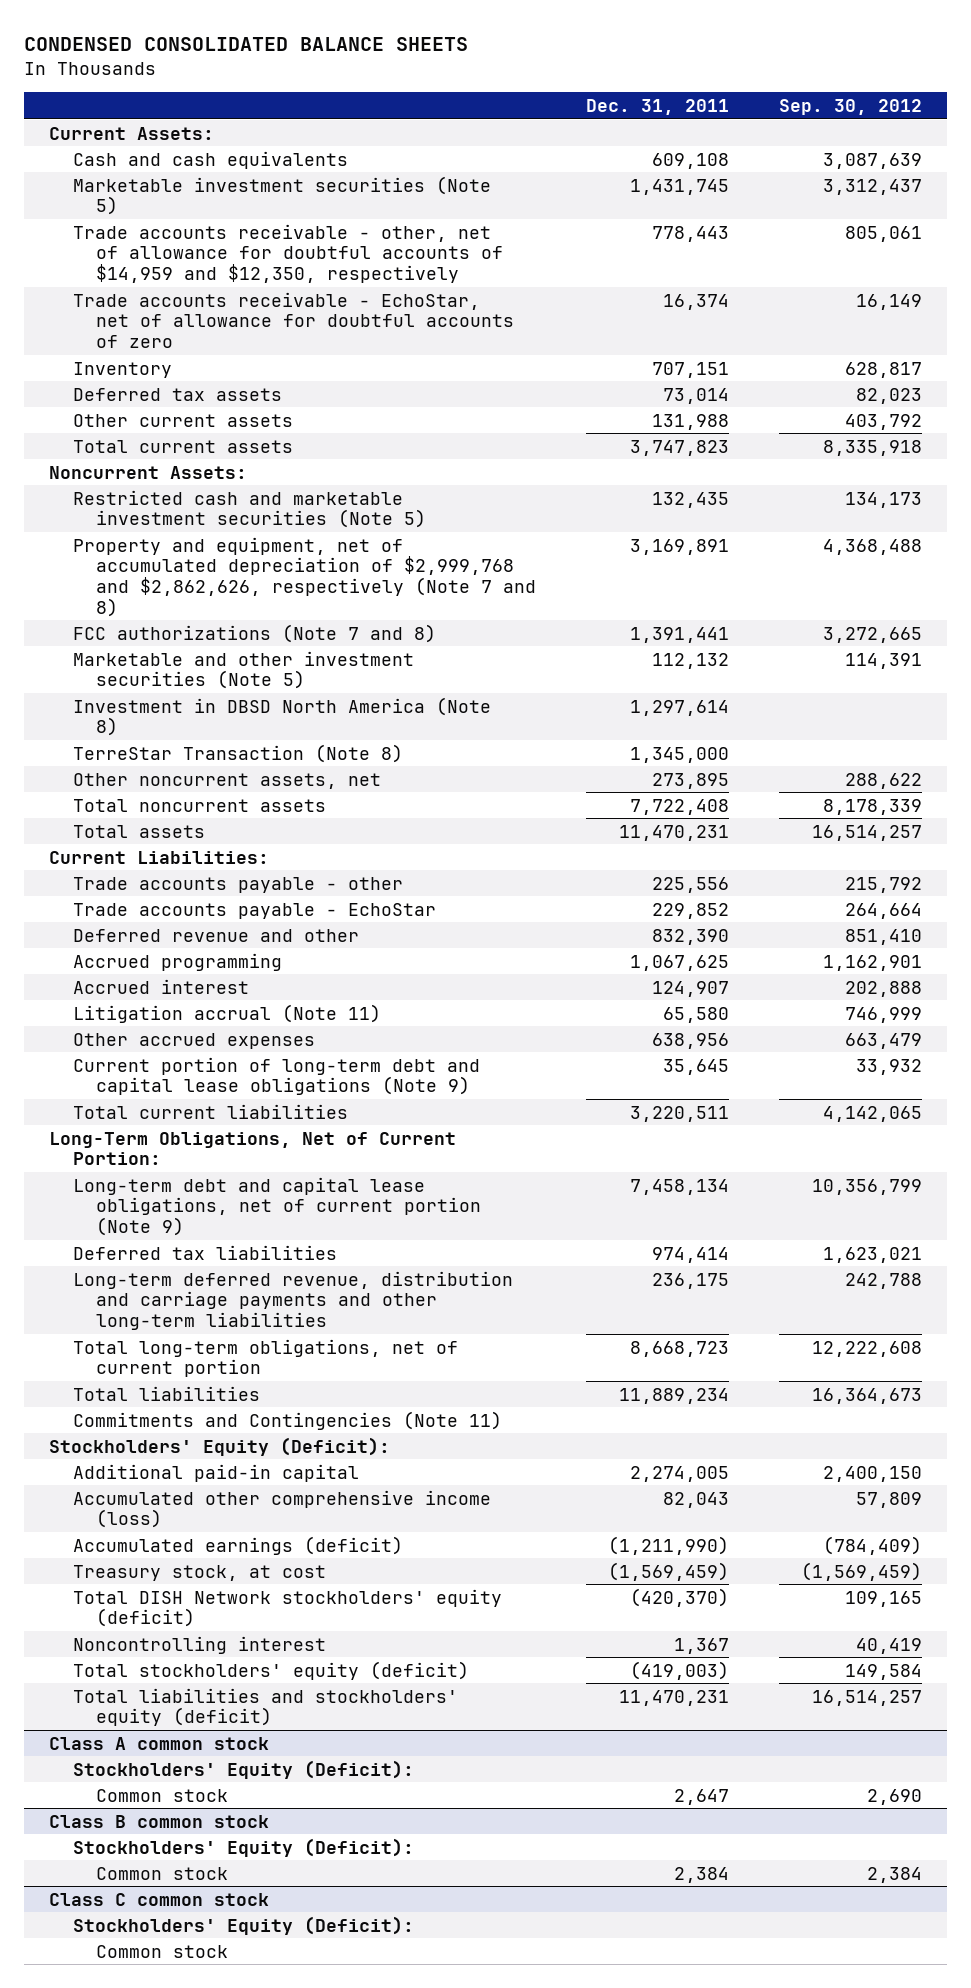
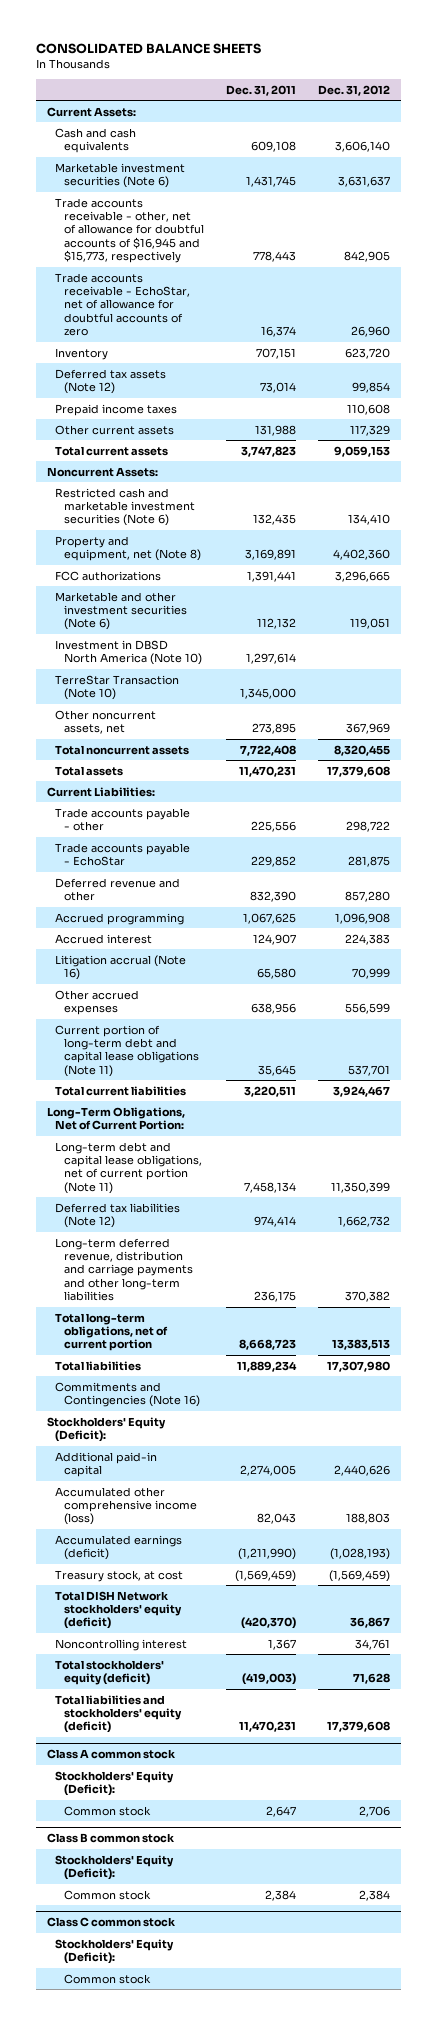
- CONDENSED CONSOLIDATED BALANCE SHEETS
+ CONSOLIDATED BALANCE SHEETS
- | Dec. 31, 2011 | Sep. 30, 2012
+ | Dec. 31, 2011 | Dec. 31, 2012
- Marketable investment securities (Note 5) | 1,431,745 | 3,312,437
- Trade accounts receivable - other, net of allowance for doubtful accounts of $14,959 and $12,350, respectively | 778,443 | 805,061
+ Marketable investment securities (Note 6) | 1,431,745 | 3,631,637
+ Trade accounts receivable - other, net of allowance for doubtful accounts of $16,945 and $15,773, respectively | 778,443 | 842,905
- Deferred tax assets | 73,014 | 82,023
+ Deferred tax assets (Note 12) | 73,014 | 99,854
+ Prepaid income taxes | | 110,608
- Restricted cash and marketable investment securities (Note 5) | 132,435 | 134,173
- Property and equipment, net of accumulated depreciation of $2,999,768 and $2,862,626, respectively (Note 7 and 8) | 3,169,891 | 4,368,488
- FCC authorizations (Note 7 and 8) | 1,391,441 | 3,272,665
- Marketable and other investment securities (Note 5) | 112,132 | 114,391
- Investment in DBSD North America (Note 8) | 1,297,614 |
- TerreStar Transaction (Note 8) | 1,345,000 |
+ Restricted cash and marketable investment securities (Note 6) | 132,435 | 134,410
+ Property and equipment, net (Note 8) | 3,169,891 | 4,402,360
+ FCC authorizations | 1,391,441 | 3,296,665
+ Marketable and other investment securities (Note 6) | 112,132 | 119,051
+ Investment in DBSD North America (Note 10) | 1,297,614 |
+ TerreStar Transaction (Note 10) | 1,345,000 |
- Litigation accrual (Note 11) | 65,580 | 746,999
+ Litigation accrual (Note 16) | 65,580 | 70,999
- Current portion of long-term debt and capital lease obligations (Note 9) | 35,645 | 33,932
+ Current portion of long-term debt and capital lease obligations (Note 11) | 35,645 | 537,701
- Long-term debt and capital lease obligations, net of current portion (Note 9) | 7,458,134 | 10,356,799
- Deferred tax liabilities | 974,414 | 1,623,021
+ Long-term debt and capital lease obligations, net of current portion (Note 11) | 7,458,134 | 11,350,399
+ Deferred tax liabilities (Note 12) | 974,414 | 1,662,732
- Commitments and Contingencies (Note 11)
+ Commitments and Contingencies (Note 16)

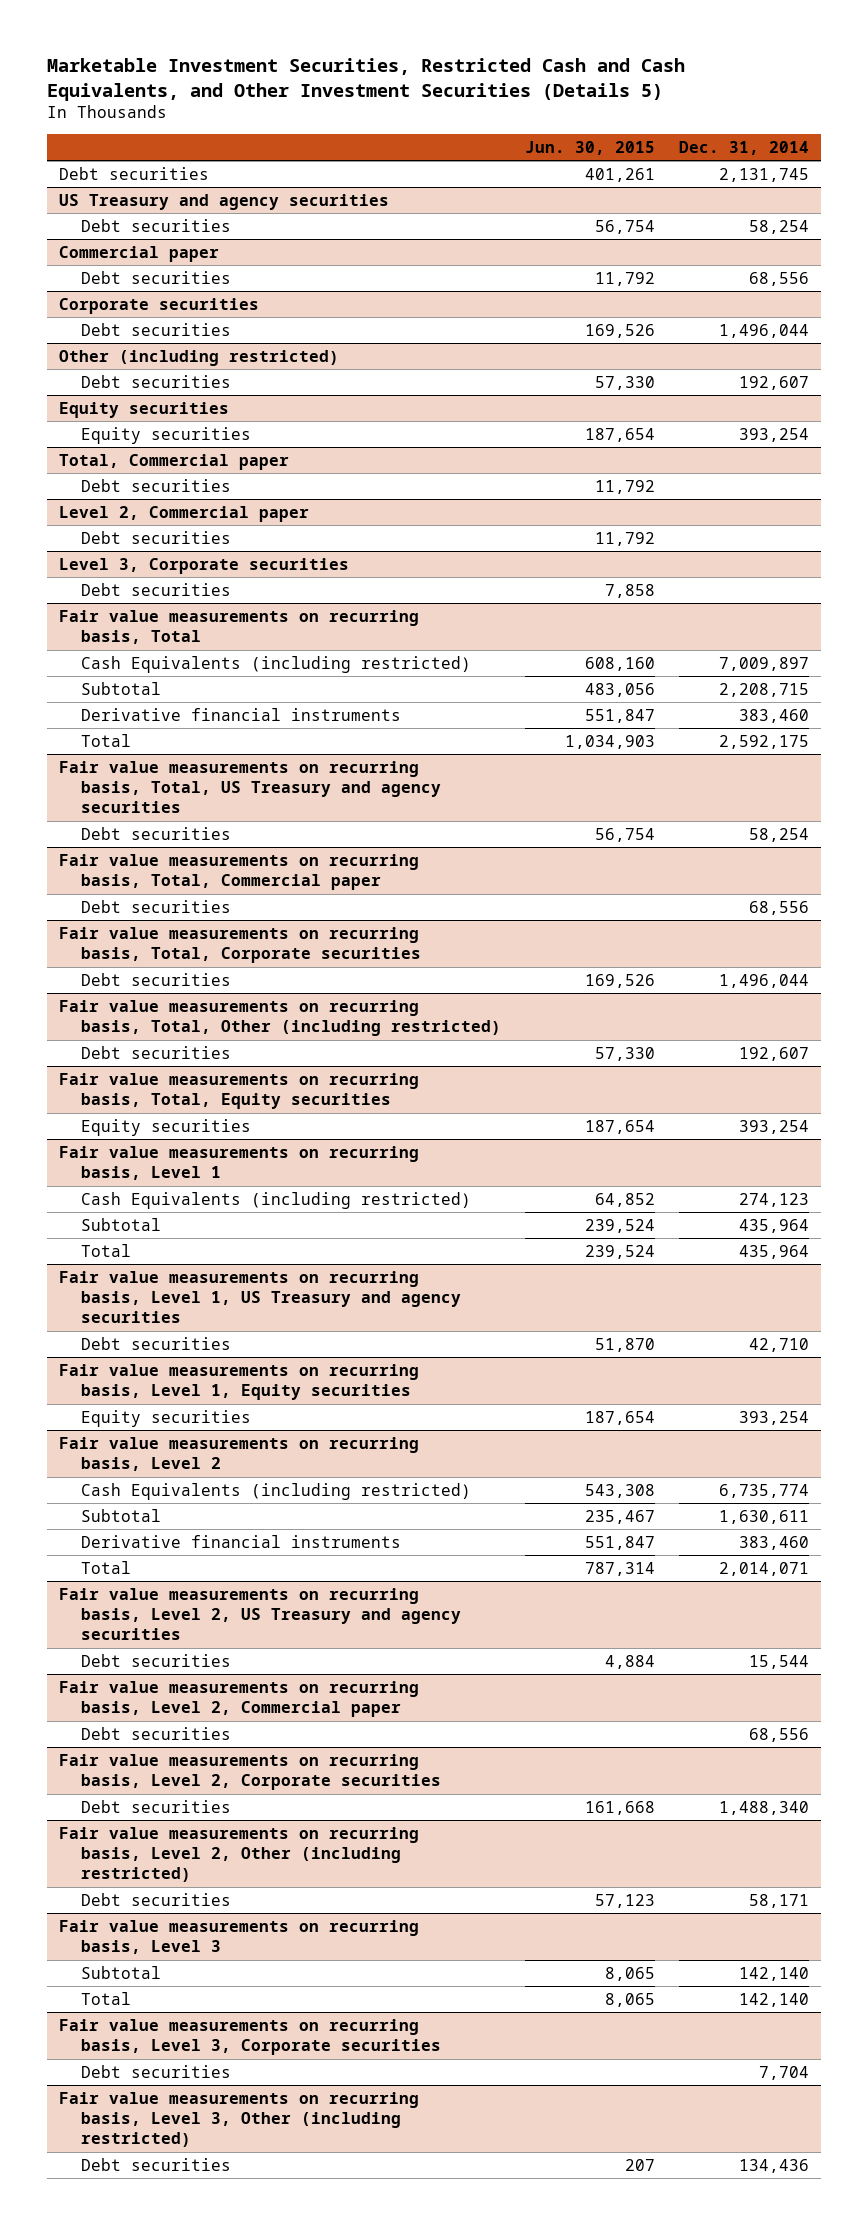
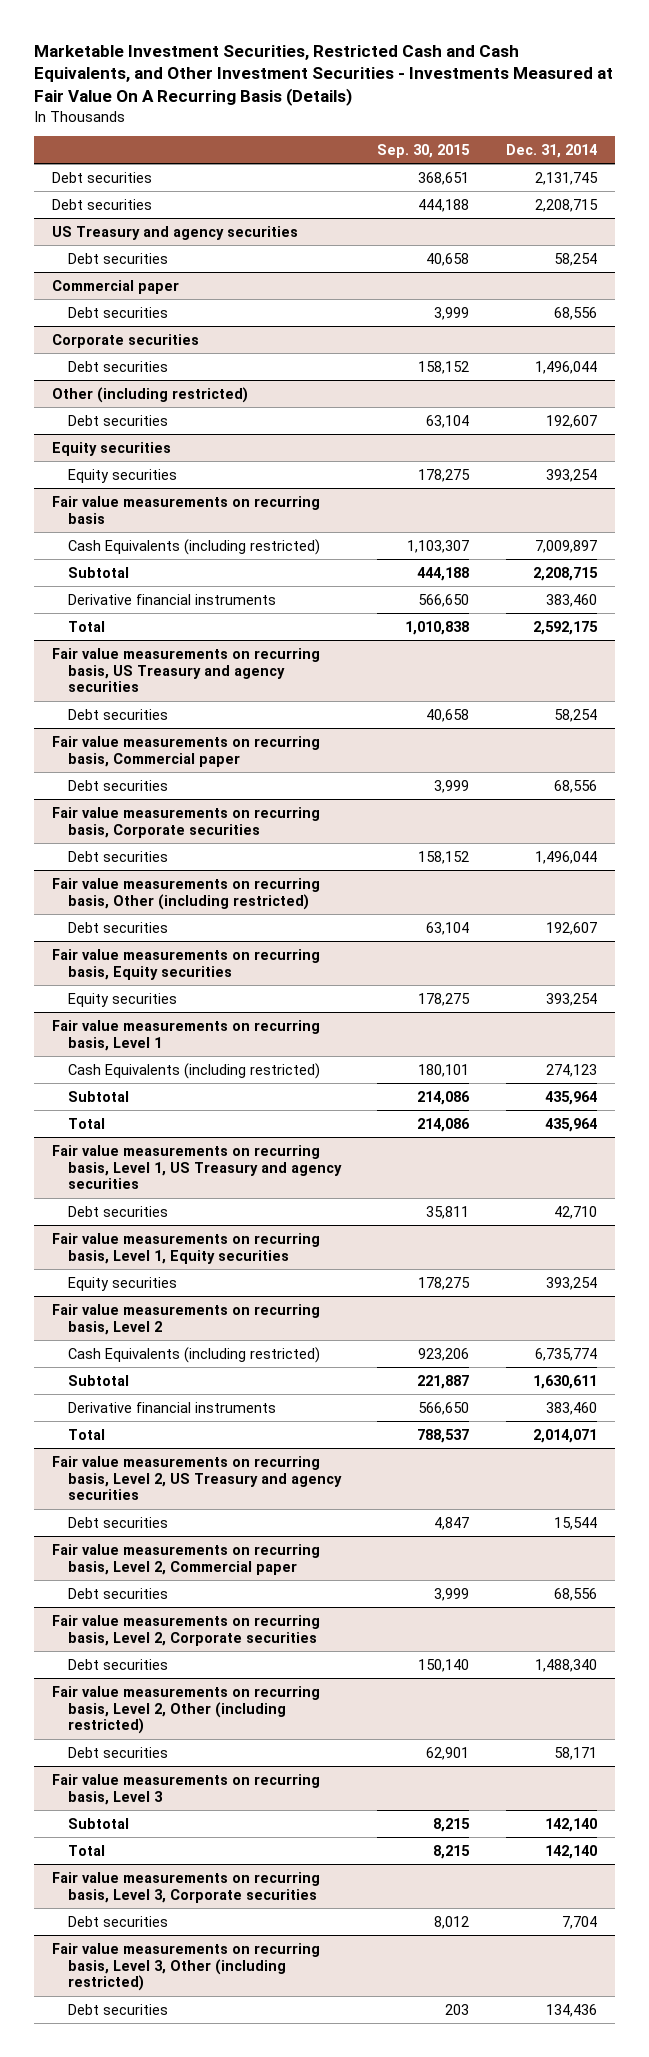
- Marketable Investment Securities, Restricted Cash and Cash Equivalents, and Other Investment Securities (Details 5)
+ Marketable Investment Securities, Restricted Cash and Cash Equivalents, and Other Investment Securities - Investments Measured at Fair Value On A Recurring Basis (Details)
- | Jun. 30, 2015 | Dec. 31, 2014
+ | Sep. 30, 2015 | Dec. 31, 2014
+ Debt securities | 444,188 | 2,208,715
- Total, Commercial paper
- Debt securities | 11,792 |
- Level 2, Commercial paper
- Debt securities | 11,792 |
- Level 3, Corporate securities
- Debt securities | 7,858 |
- Fair value measurements on recurring basis, Total
+ Fair value measurements on recurring basis
- Fair value measurements on recurring basis, Total, US Treasury and agency securities
+ Fair value measurements on recurring basis, US Treasury and agency securities
- Fair value measurements on recurring basis, Total, Commercial paper
+ Fair value measurements on recurring basis, Commercial paper
- Fair value measurements on recurring basis, Total, Corporate securities
+ Fair value measurements on recurring basis, Corporate securities
- Fair value measurements on recurring basis, Total, Other (including restricted)
+ Fair value measurements on recurring basis, Other (including restricted)
- Fair value measurements on recurring basis, Total, Equity securities
+ Fair value measurements on recurring basis, Equity securities

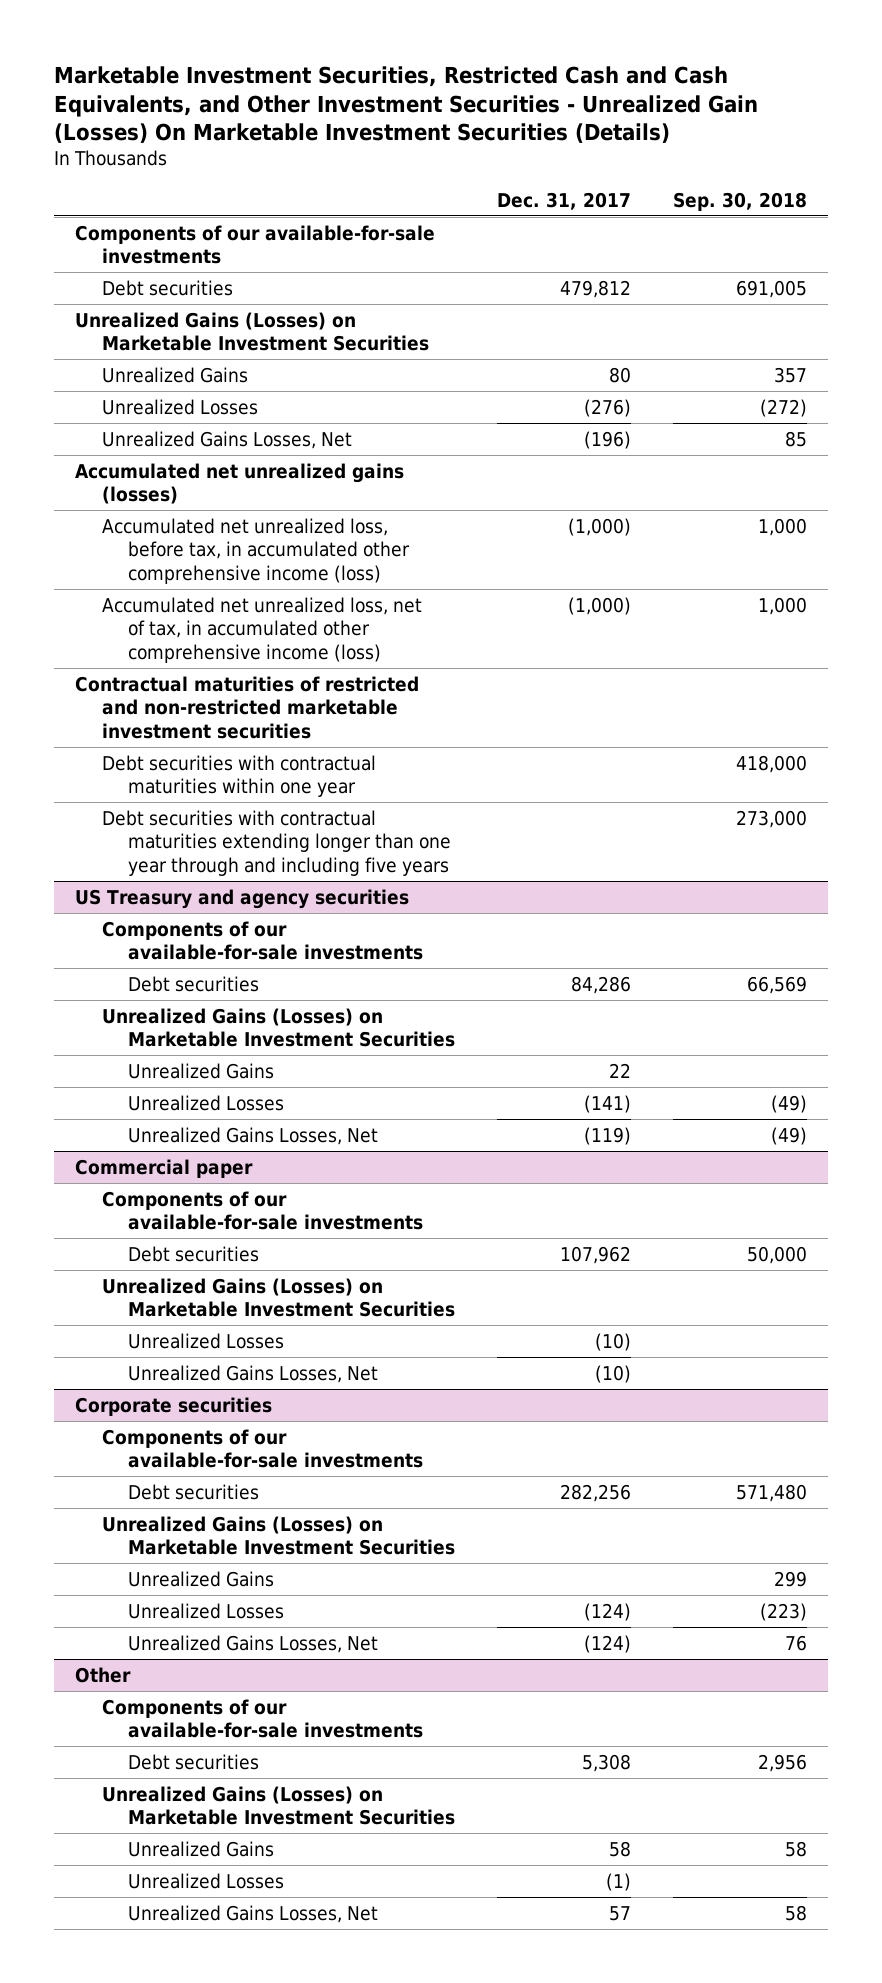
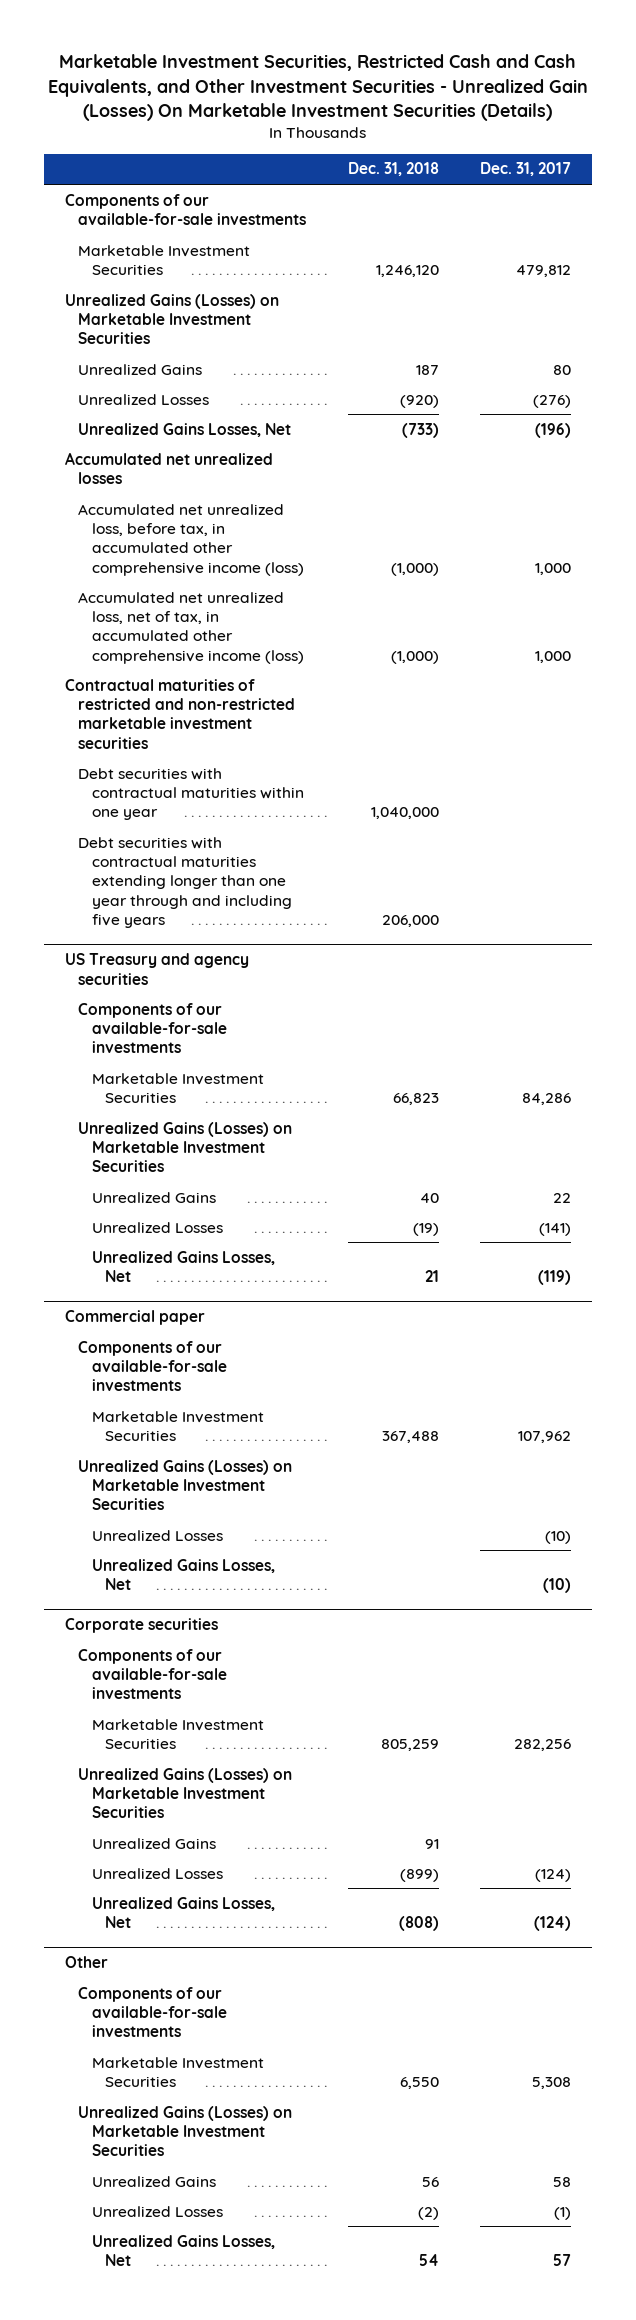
- | Dec. 31, 2017 | Sep. 30, 2018
+ | Dec. 31, 2018 | Dec. 31, 2017
- Debt securities | 479,812 | 691,005
+ Marketable Investment Securities | 1,246,120 | 479,812
- Accumulated net unrealized gains (losses)
- Accumulated net unrealized loss, before tax, in accumulated other comprehensive income (loss) | (1,000) | 1,000
- Accumulated net unrealized loss, net of tax, in accumulated other comprehensive income (loss) | (1,000) | 1,000
+ Accumulated net unrealized losses
+ Accumulated net unrealized loss, before tax, in accumulated other comprehensive income (loss) | (1,000) | 1,000
+ Accumulated net unrealized loss, net of tax, in accumulated other comprehensive income (loss) | (1,000) | 1,000
@ US Treasury and agency securities
- Debt securities | 84,286 | 66,569
+ Marketable Investment Securities | 66,823 | 84,286
@ Commercial paper
- Debt securities | 107,962 | 50,000
+ Marketable Investment Securities | 367,488 | 107,962
@ Corporate securities
- Debt securities | 282,256 | 571,480
+ Marketable Investment Securities | 805,259 | 282,256
@ Other
- Debt securities | 5,308 | 2,956
+ Marketable Investment Securities | 6,550 | 5,308

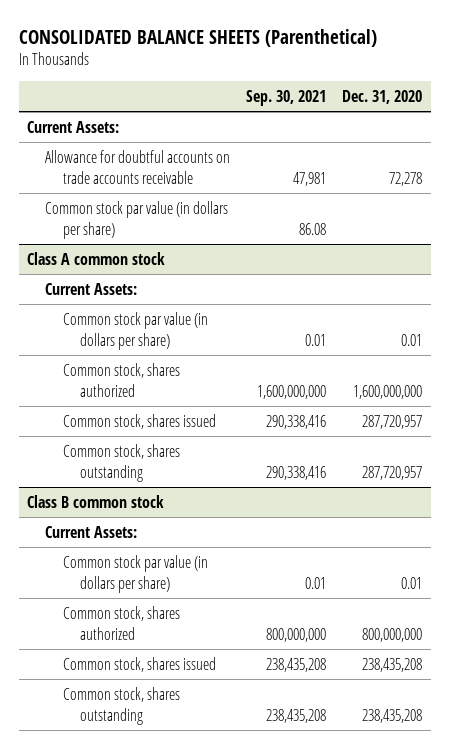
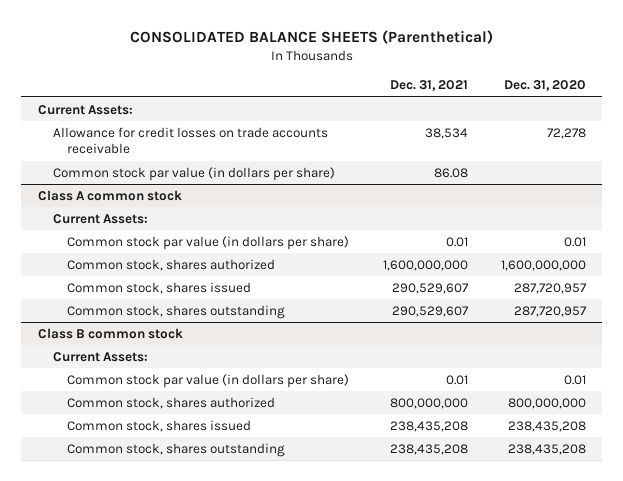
- | Sep. 30, 2021 | Dec. 31, 2020
+ | Dec. 31, 2021 | Dec. 31, 2020
- Allowance for doubtful accounts on trade accounts receivable | 47,981 | 72,278
+ Allowance for credit losses on trade accounts receivable | 38,534 | 72,278

